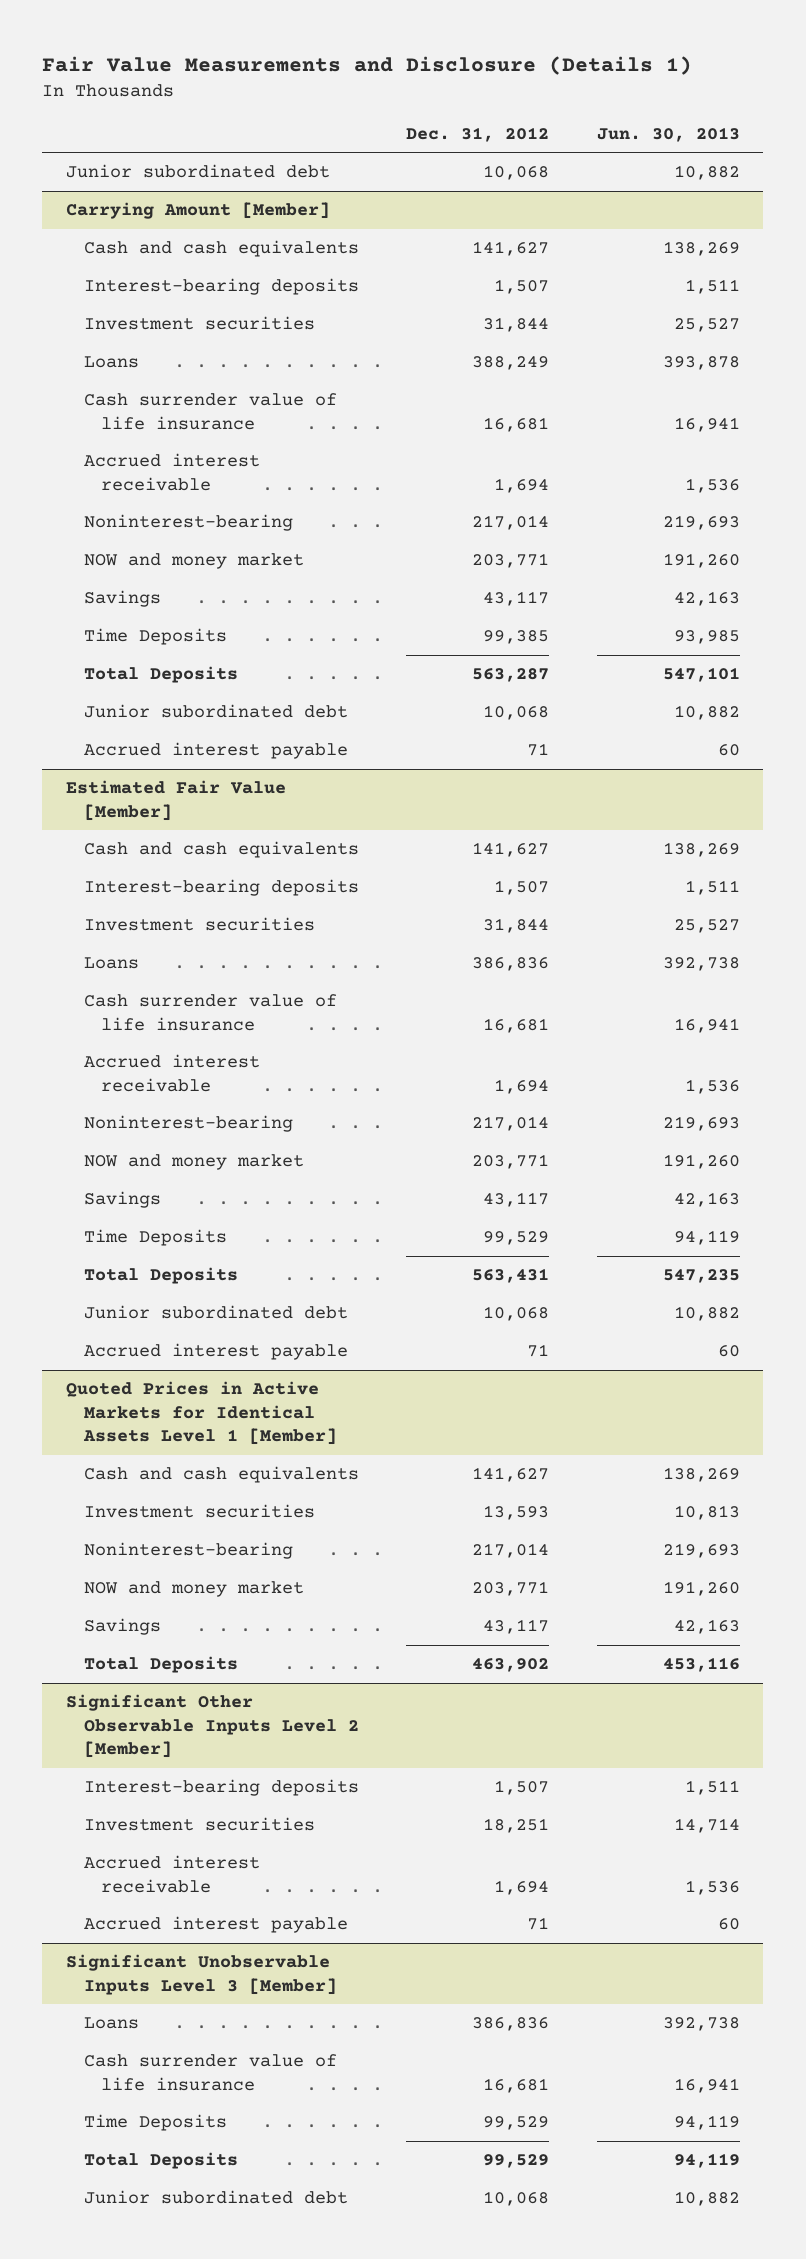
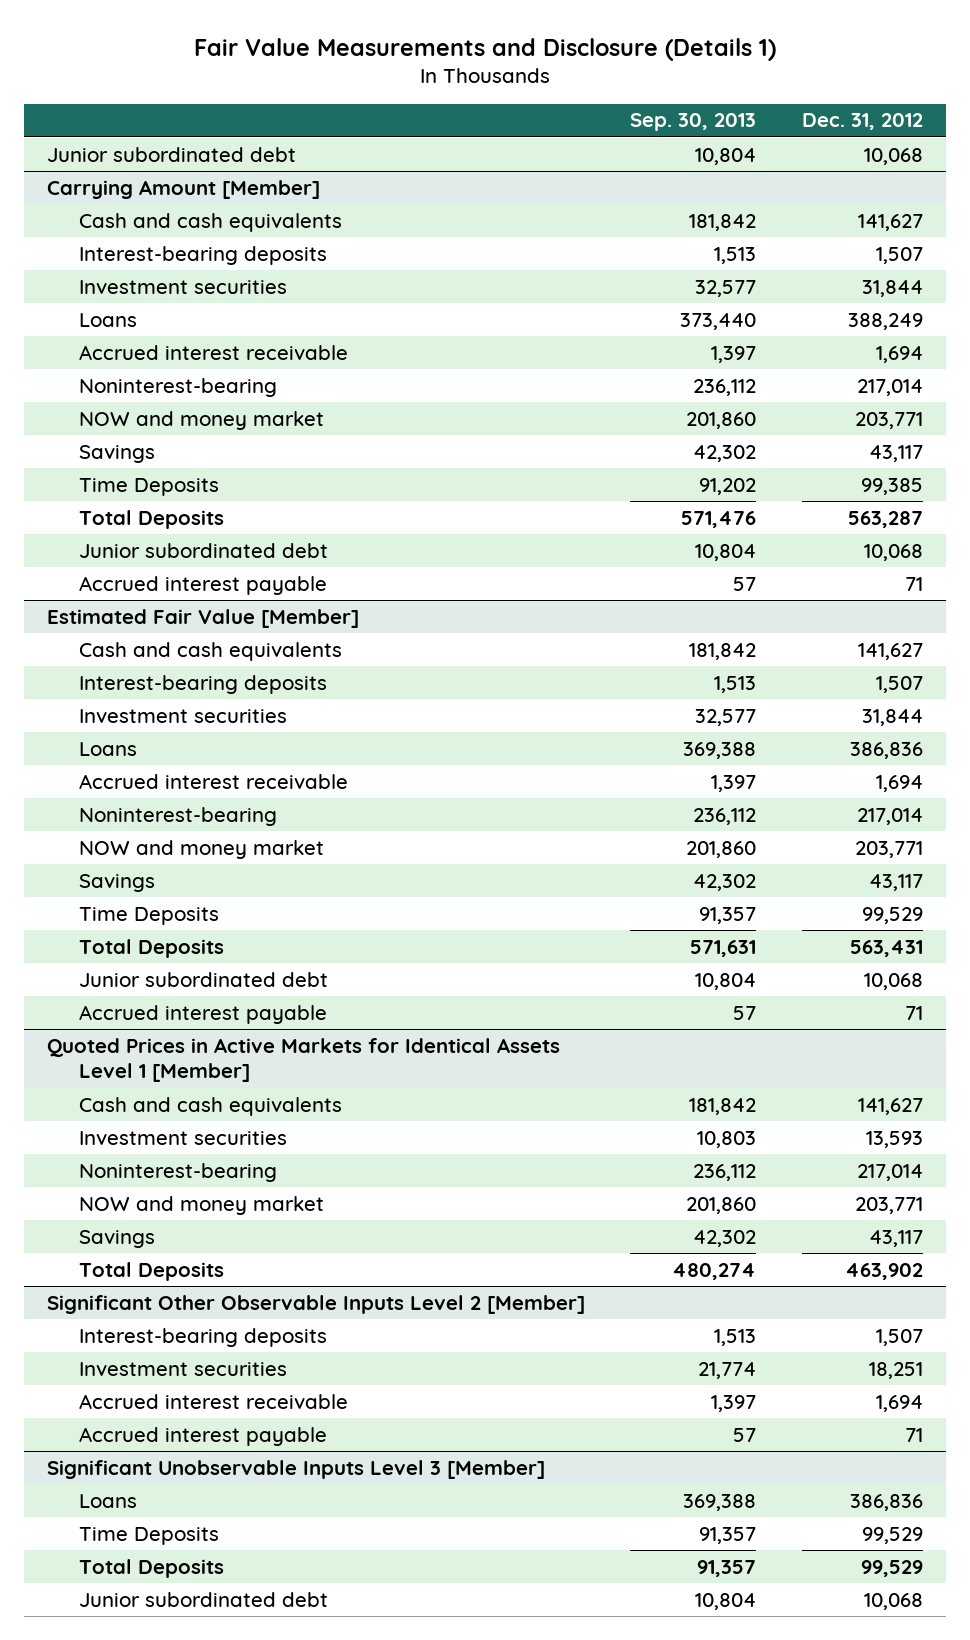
- | Dec. 31, 2012 | Jun. 30, 2013
+ | Sep. 30, 2013 | Dec. 31, 2012
@ Carrying Amount [Member]
- Cash surrender value of life insurance | 16,681 | 16,941
@ Estimated Fair Value [Member]
- Cash surrender value of life insurance | 16,681 | 16,941
@ Significant Unobservable Inputs Level 3 [Member]
- Cash surrender value of life insurance | 16,681 | 16,941

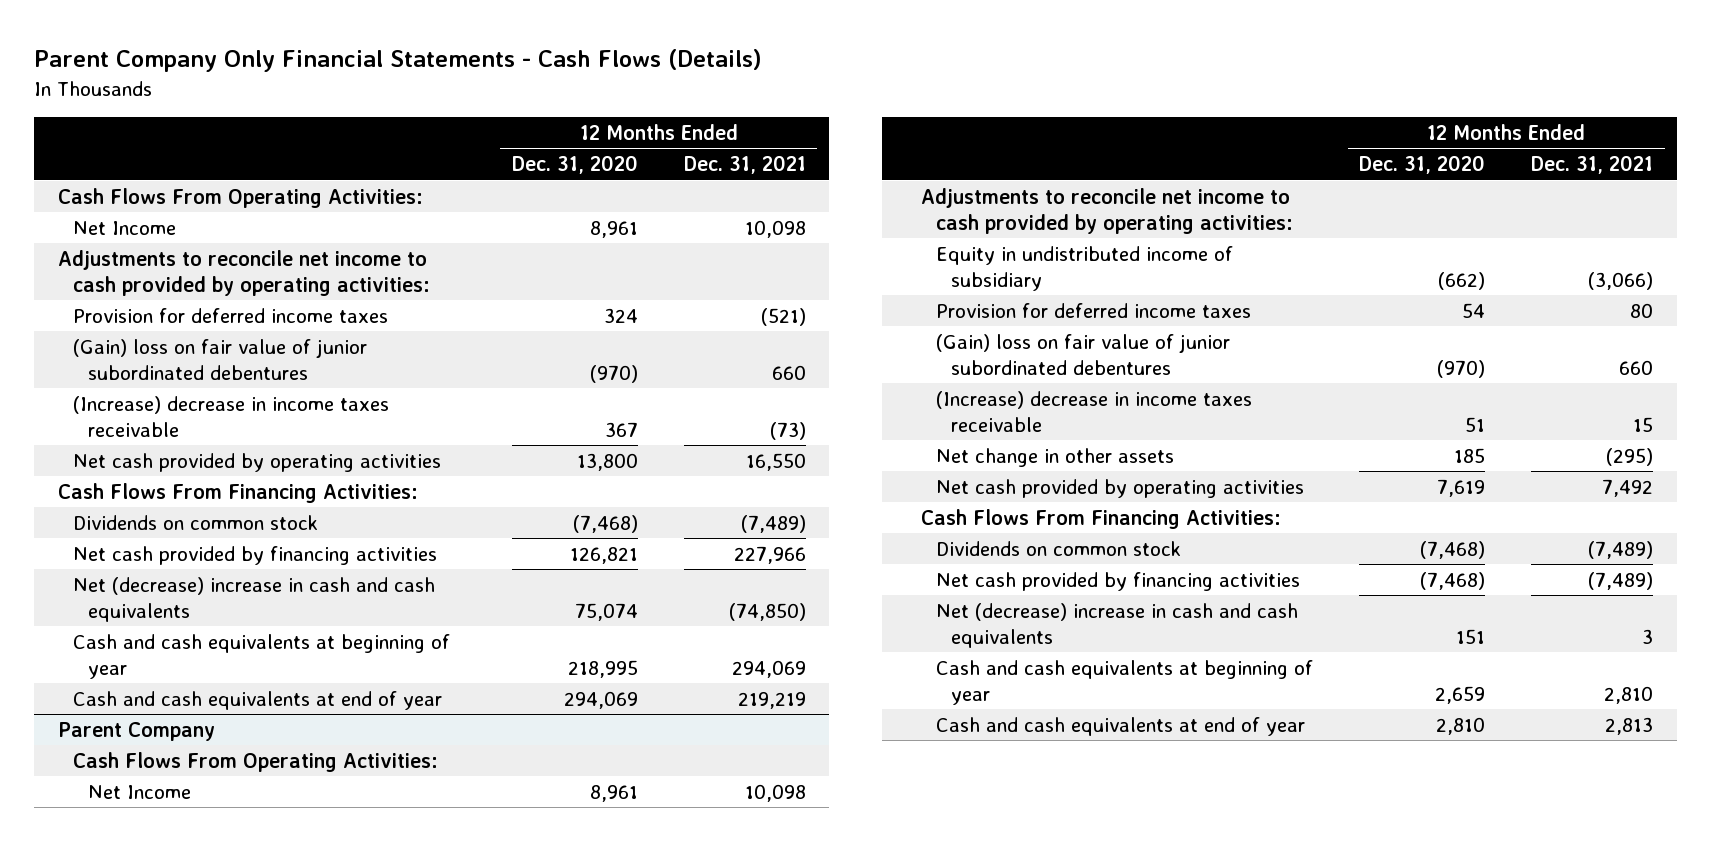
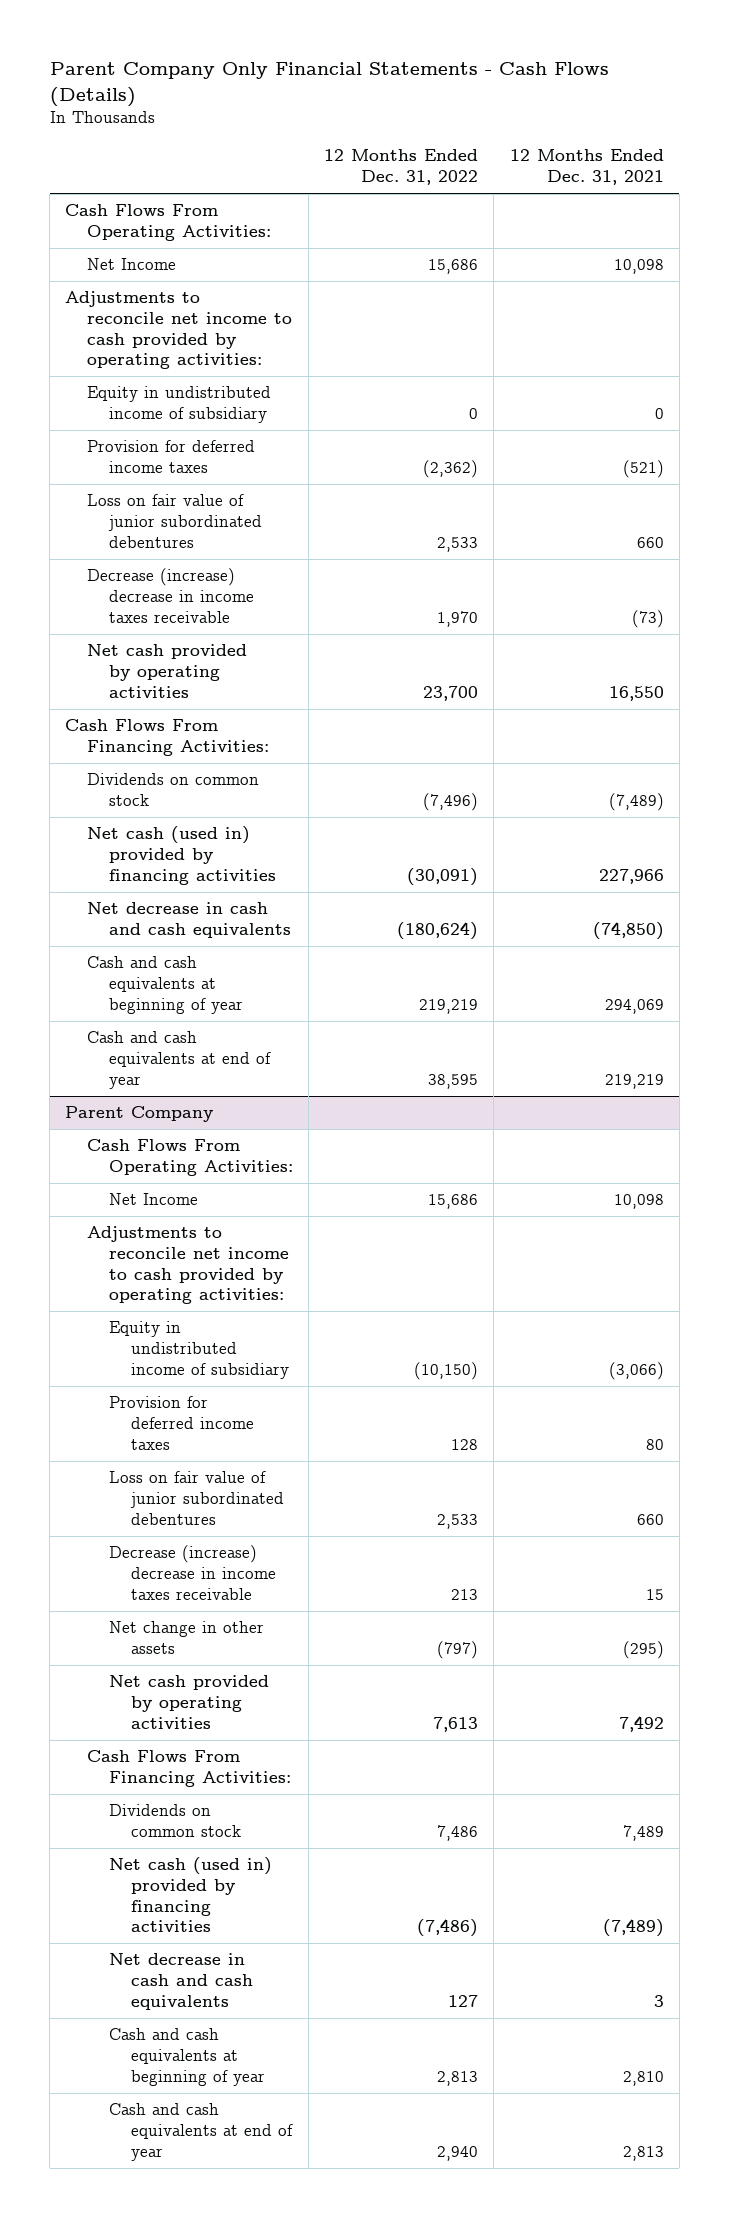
- | 12 Months Ended Dec. 31, 2020 | 12 Months Ended Dec. 31, 2021
+ | 12 Months Ended Dec. 31, 2022 | 12 Months Ended Dec. 31, 2021
+ Equity in undistributed income of subsidiary | 0 | 0
- (Gain) loss on fair value of junior subordinated debentures | (970) | 660
- (Increase) decrease in income taxes receivable | 367 | (73)
+ Loss on fair value of junior subordinated debentures | 2,533 | 660
+ Decrease (increase) decrease in income taxes receivable | 1,970 | (73)
- Net cash provided by financing activities | 126,821 | 227,966
- Net (decrease) increase in cash and cash equivalents | 75,074 | (74,850)
+ Net cash (used in) provided by financing activities | (30,091) | 227,966
+ Net decrease in cash and cash equivalents | (180,624) | (74,850)
@ Parent Company
- (Gain) loss on fair value of junior subordinated debentures | (970) | 660
- (Increase) decrease in income taxes receivable | 51 | 15
+ Loss on fair value of junior subordinated debentures | 2,533 | 660
+ Decrease (increase) decrease in income taxes receivable | 213 | 15
- Dividends on common stock | (7,468) | (7,489)
- Net cash provided by financing activities | (7,468) | (7,489)
- Net (decrease) increase in cash and cash equivalents | 151 | 3
+ Dividends on common stock | 7,486 | 7,489
+ Net cash (used in) provided by financing activities | (7,486) | (7,489)
+ Net decrease in cash and cash equivalents | 127 | 3

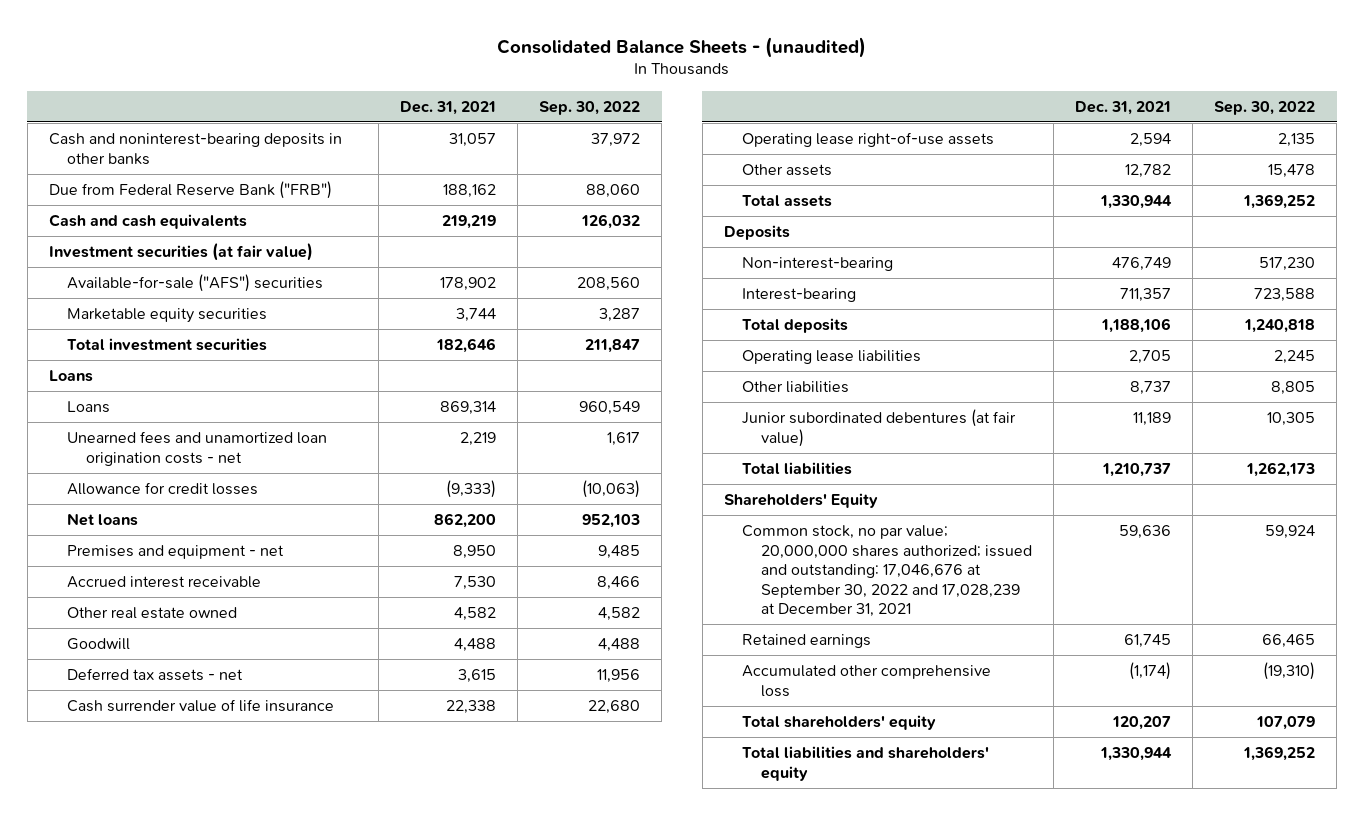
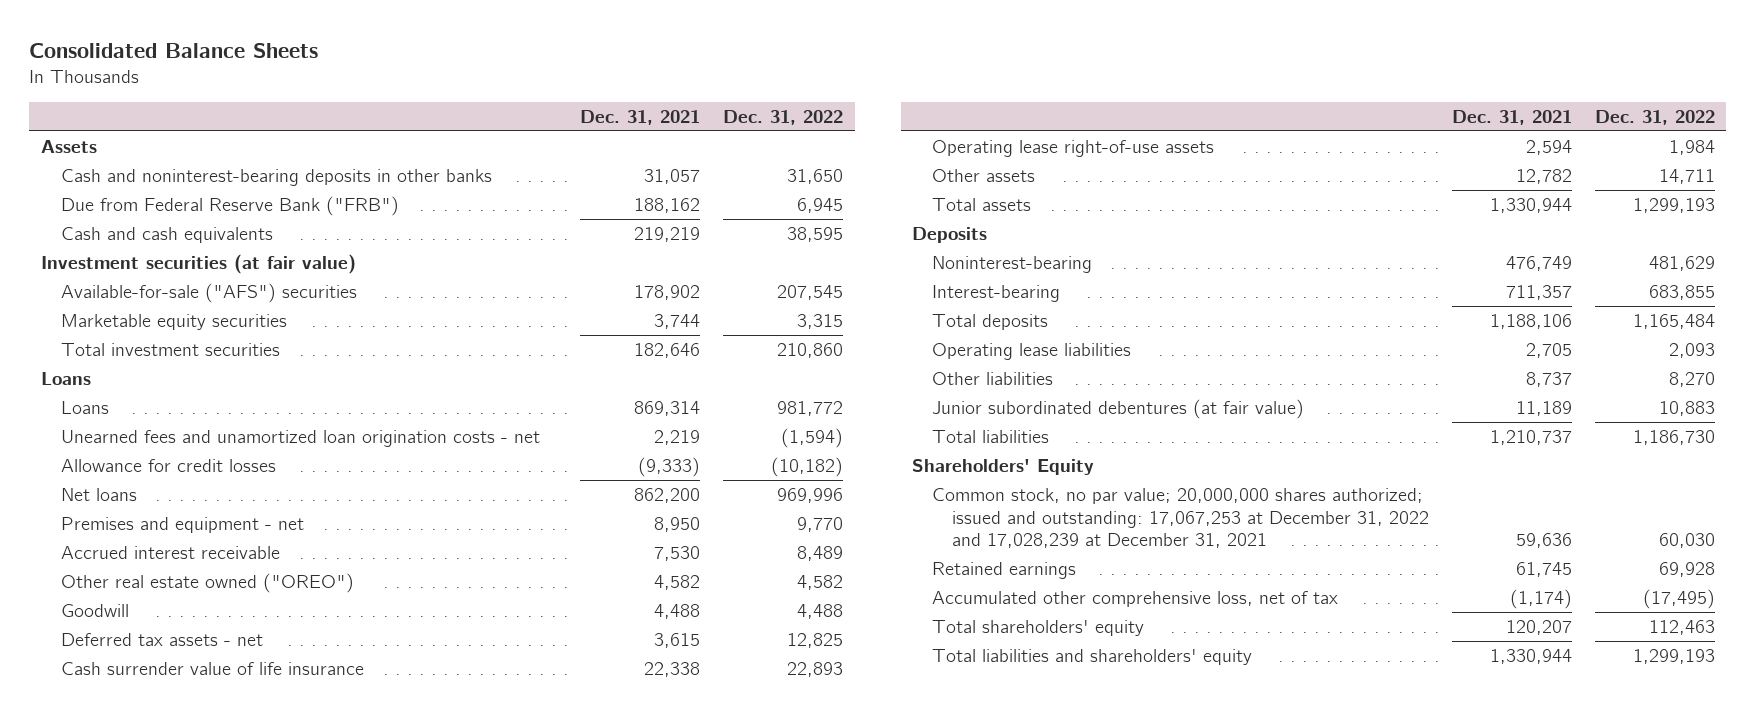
- Consolidated Balance Sheets - (unaudited)
+ Consolidated Balance Sheets
- | Dec. 31, 2021 | Sep. 30, 2022
+ | Dec. 31, 2021 | Dec. 31, 2022
+ Assets
- Other real estate owned | 4,582 | 4,582
+ Other real estate owned ("OREO") | 4,582 | 4,582
- Non-interest-bearing | 476,749 | 517,230
+ Noninterest-bearing | 476,749 | 481,629
- Common stock, no par value; 20,000,000 shares authorized; issued and outstanding: 17,046,676 at September 30, 2022 and 17,028,239 at December 31, 2021 | 59,636 | 59,924
+ Common stock, no par value; 20,000,000 shares authorized; issued and outstanding: 17,067,253 at December 31, 2022 and 17,028,239 at December 31, 2021 | 59,636 | 60,030
- Accumulated other comprehensive loss | (1,174) | (19,310)
+ Accumulated other comprehensive loss, net of tax | (1,174) | (17,495)

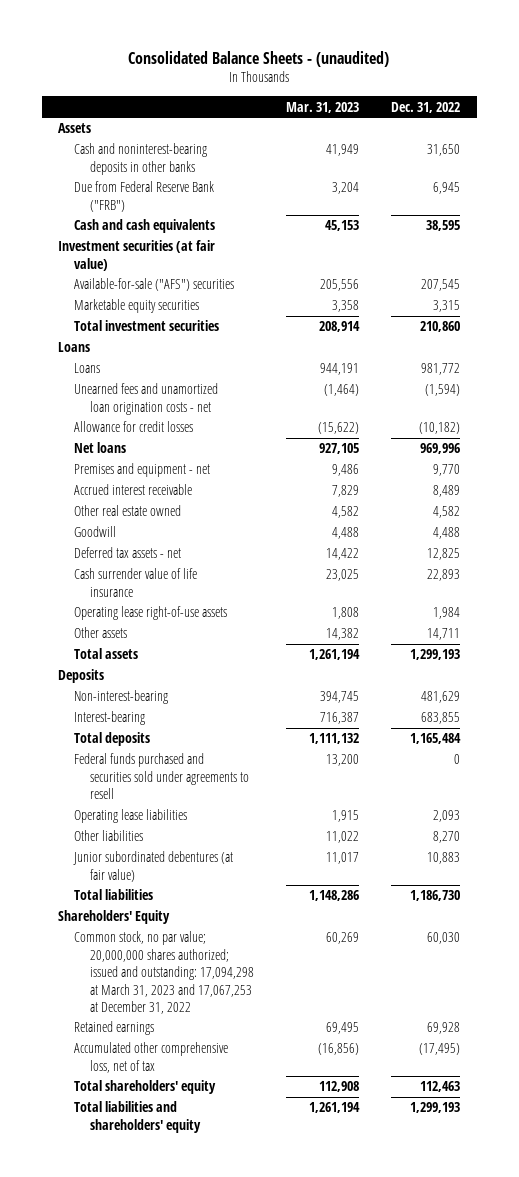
- Consolidated Balance Sheets
+ Consolidated Balance Sheets - (unaudited)
- | Dec. 31, 2021 | Dec. 31, 2022
+ | Mar. 31, 2023 | Dec. 31, 2022
- Other real estate owned ("OREO") | 4,582 | 4,582
+ Other real estate owned | 4,582 | 4,582
- Noninterest-bearing | 476,749 | 481,629
+ Non-interest-bearing | 394,745 | 481,629
+ Federal funds purchased and securities sold under agreements to resell | 13,200 | 0
- Common stock, no par value; 20,000,000 shares authorized; issued and outstanding: 17,067,253 at December 31, 2022 and 17,028,239 at December 31, 2021 | 59,636 | 60,030
+ Common stock, no par value; 20,000,000 shares authorized; issued and outstanding: 17,094,298 at March 31, 2023 and 17,067,253 at December 31, 2022 | 60,269 | 60,030

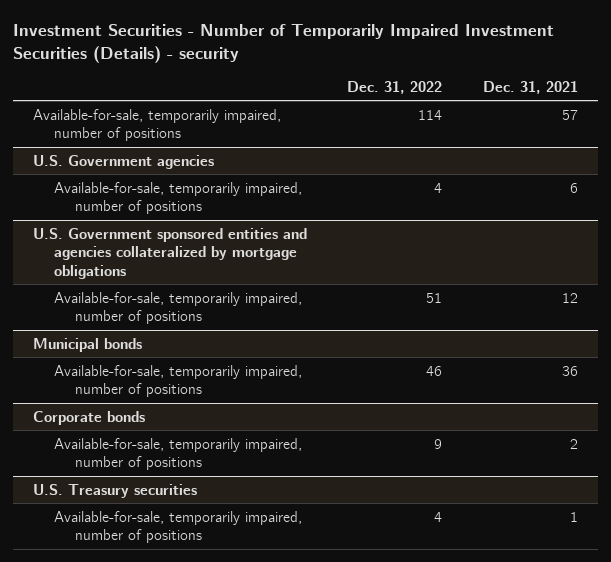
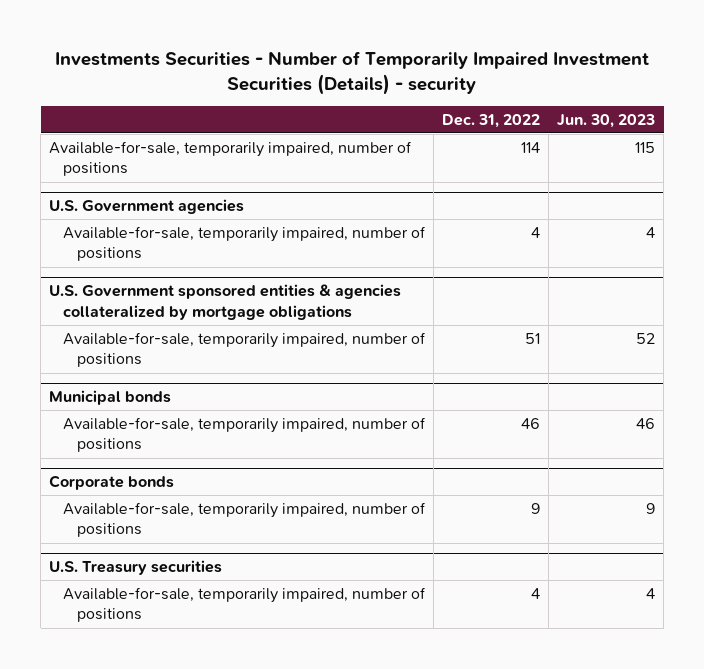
- Investment Securities - Number of Temporarily Impaired Investment Securities (Details) - security
+ Investments Securities - Number of Temporarily Impaired Investment Securities (Details) - security
- | Dec. 31, 2022 | Dec. 31, 2021
+ | Dec. 31, 2022 | Jun. 30, 2023
- U.S. Government sponsored entities and agencies collateralized by mortgage obligations
+ U.S. Government sponsored entities & agencies collateralized by mortgage obligations

